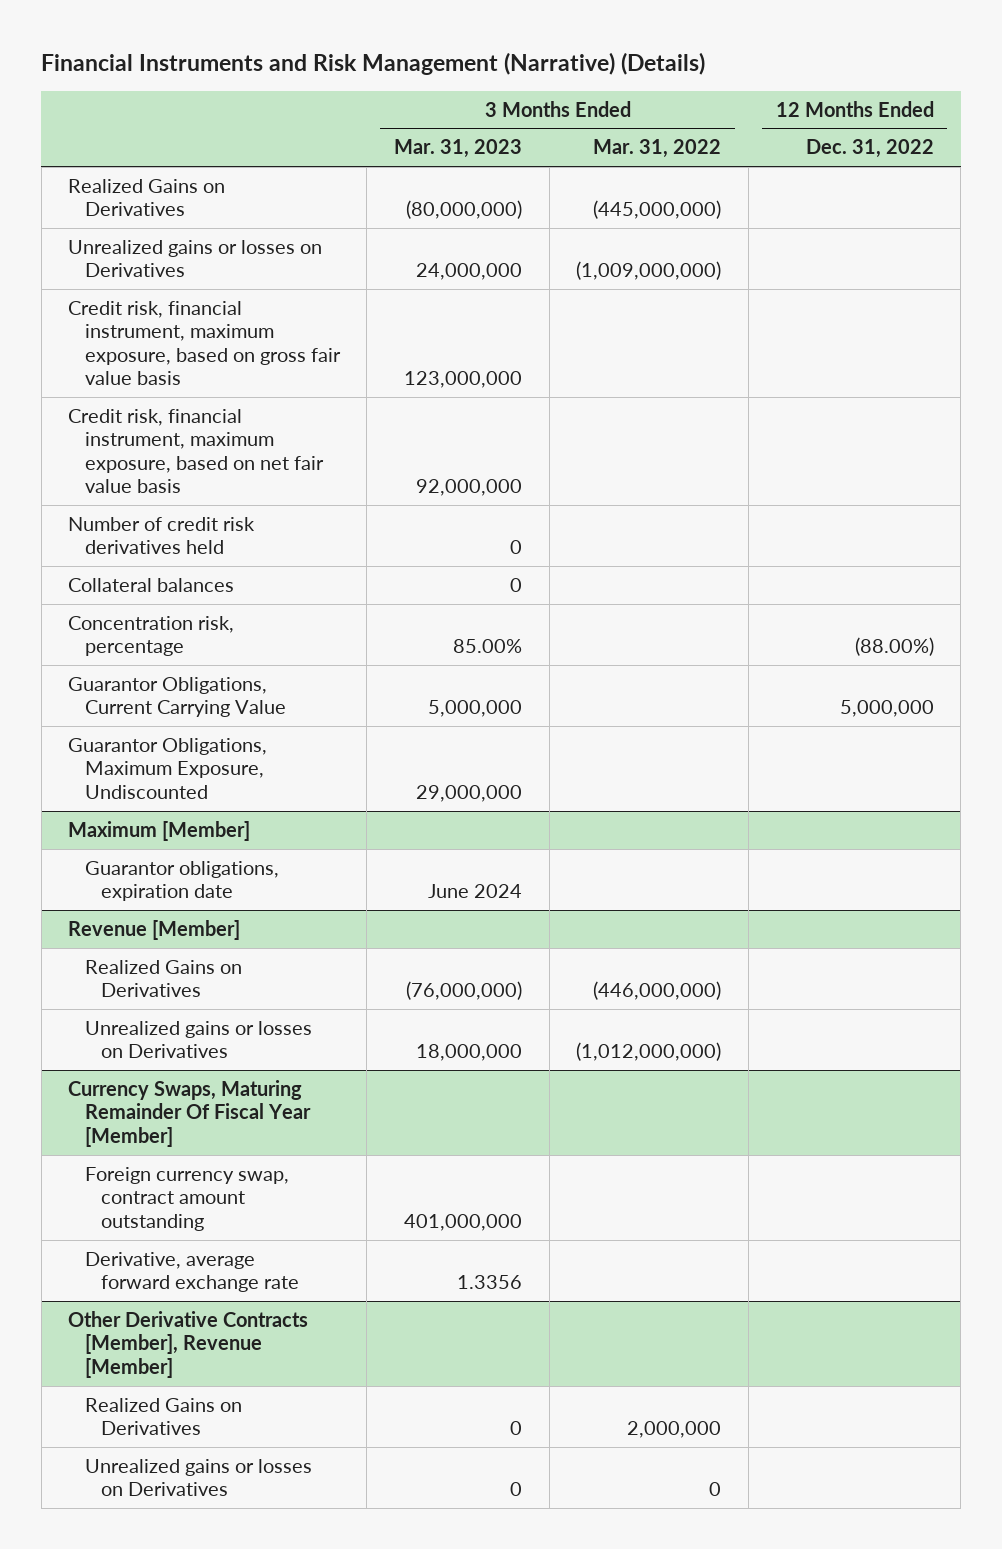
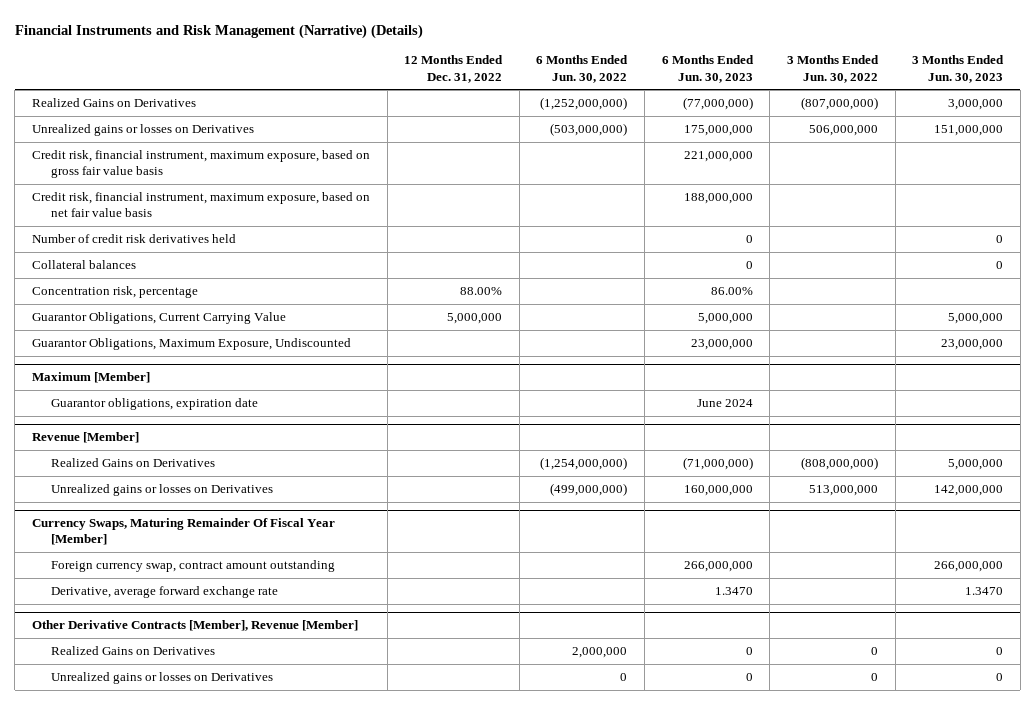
- | 3 Months Ended Mar. 31, 2023 | 3 Months Ended Mar. 31, 2022 | 12 Months Ended Dec. 31, 2022
+ | 12 Months Ended Dec. 31, 2022 | 6 Months Ended Jun. 30, 2022 | 6 Months Ended Jun. 30, 2023 | 3 Months Ended Jun. 30, 2022 | 3 Months Ended Jun. 30, 2023
- Concentration risk, percentage | 85.00% | | (88.00%)
+ Concentration risk, percentage | 88.00% | | 86.00% | |

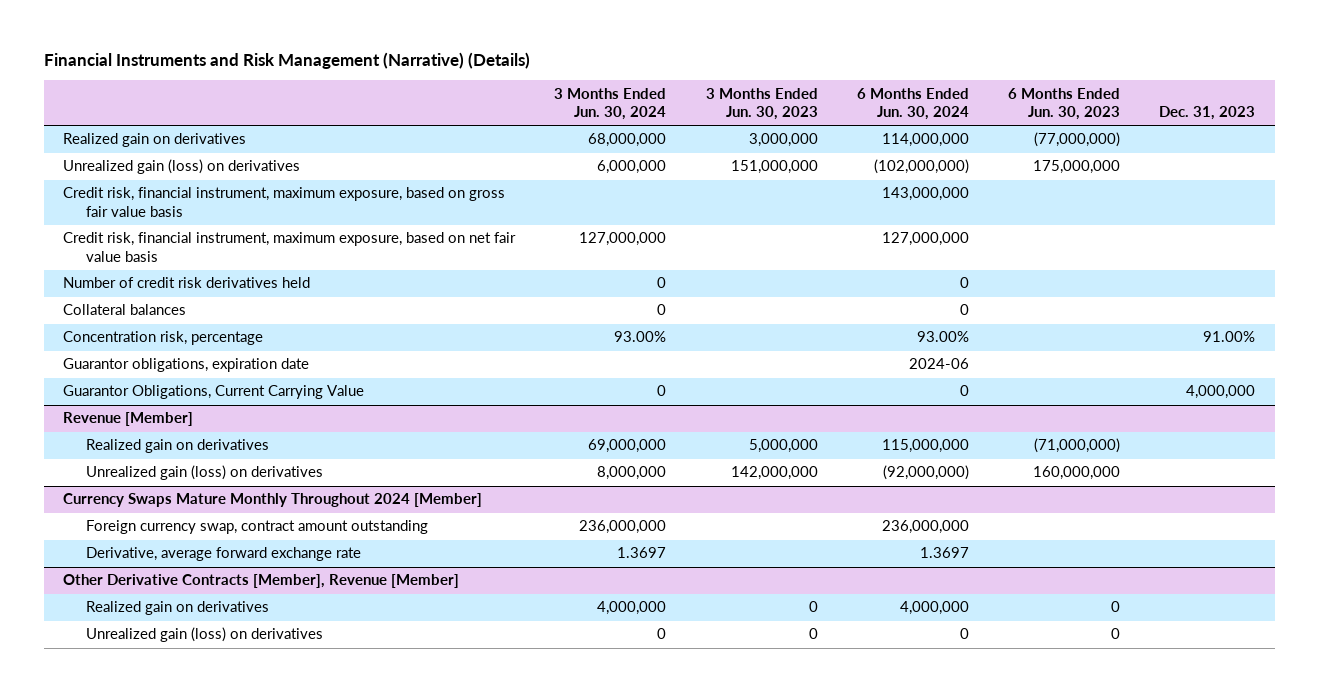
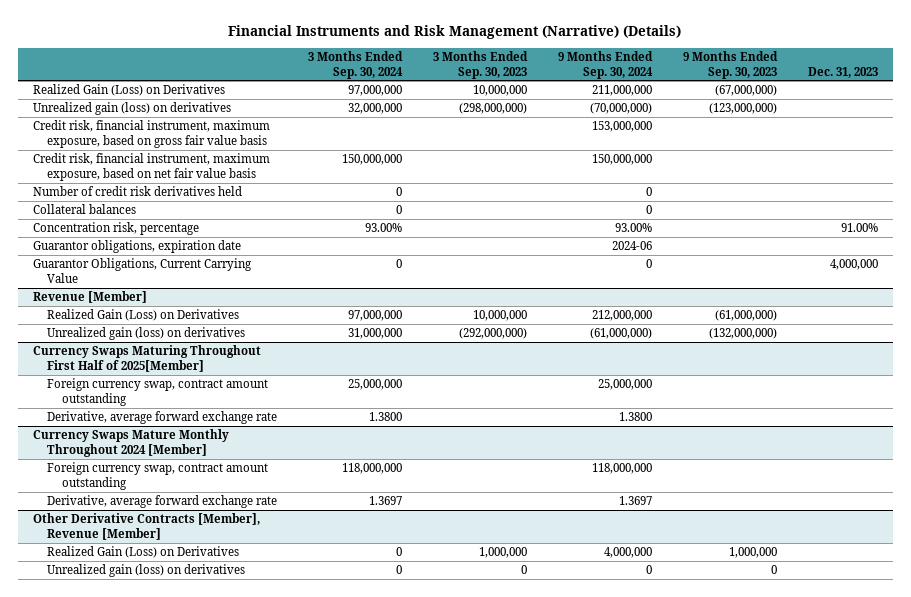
- | 3 Months Ended Jun. 30, 2024 | 3 Months Ended Jun. 30, 2023 | 6 Months Ended Jun. 30, 2024 | 6 Months Ended Jun. 30, 2023 | Dec. 31, 2023
+ | 3 Months Ended Sep. 30, 2024 | 3 Months Ended Sep. 30, 2023 | 9 Months Ended Sep. 30, 2024 | 9 Months Ended Sep. 30, 2023 | Dec. 31, 2023
- Realized gain on derivatives | 68,000,000 | 3,000,000 | 114,000,000 | (77,000,000) |
+ Realized Gain (Loss) on Derivatives | 97,000,000 | 10,000,000 | 211,000,000 | (67,000,000) |
@ Revenue [Member]
- Realized gain on derivatives | 69,000,000 | 5,000,000 | 115,000,000 | (71,000,000) |
+ Realized Gain (Loss) on Derivatives | 97,000,000 | 10,000,000 | 212,000,000 | (61,000,000) |
+ Currency Swaps Maturing Throughout First Half of 2025[Member]
+ Foreign currency swap, contract amount outstanding | 25,000,000 | | 25,000,000 | |
+ Derivative, average forward exchange rate | 1.3800 | | 1.3800 | |
@ Other Derivative Contracts [Member], Revenue [Member]
- Realized gain on derivatives | 4,000,000 | 0 | 4,000,000 | 0 |
+ Realized Gain (Loss) on Derivatives | 0 | 1,000,000 | 4,000,000 | 1,000,000 |

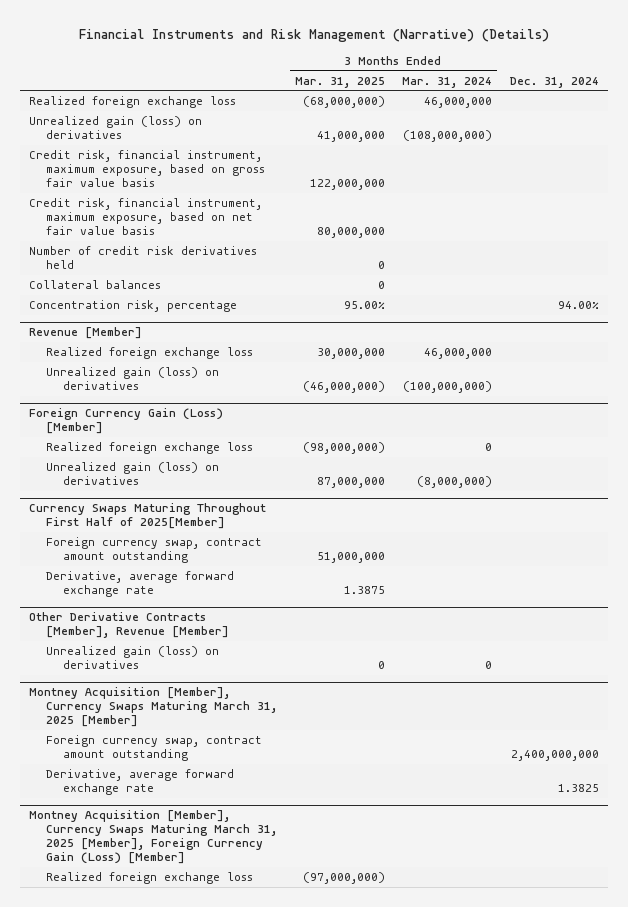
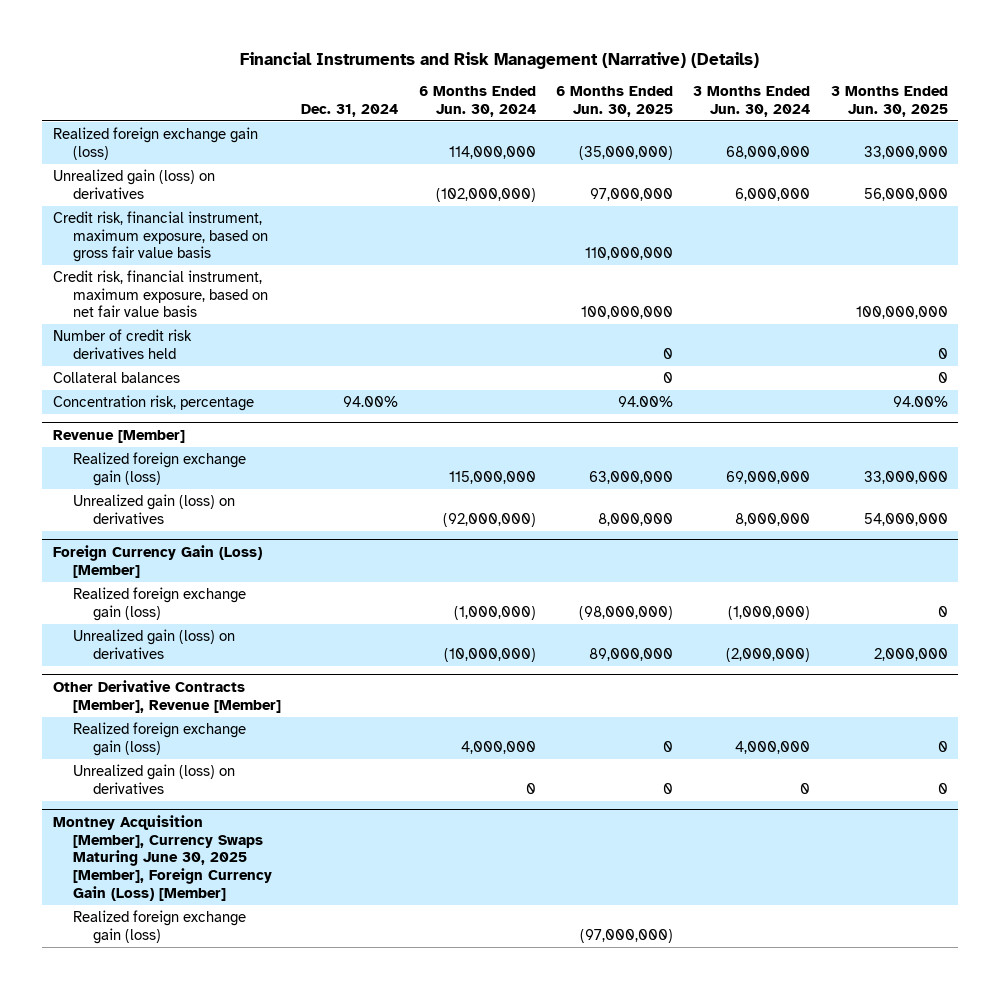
- | 3 Months Ended Mar. 31, 2025 | 3 Months Ended Mar. 31, 2024 | Dec. 31, 2024
+ | Dec. 31, 2024 | 6 Months Ended Jun. 30, 2024 | 6 Months Ended Jun. 30, 2025 | 3 Months Ended Jun. 30, 2024 | 3 Months Ended Jun. 30, 2025
- Realized foreign exchange loss | (68,000,000) | 46,000,000 |
+ Realized foreign exchange gain (loss) | | 114,000,000 | (35,000,000) | 68,000,000 | 33,000,000
@ Revenue [Member]
- Realized foreign exchange loss | 30,000,000 | 46,000,000 |
+ Realized foreign exchange gain (loss) | | 115,000,000 | 63,000,000 | 69,000,000 | 33,000,000
@ Foreign Currency Gain (Loss) [Member]
- Realized foreign exchange loss | (98,000,000) | 0 |
+ Realized foreign exchange gain (loss) | | (1,000,000) | (98,000,000) | (1,000,000) | 0
- Currency Swaps Maturing Throughout First Half of 2025[Member]
- Foreign currency swap, contract amount outstanding | 51,000,000 | |
- Derivative, average forward exchange rate | 1.3875 | |
@ Other Derivative Contracts [Member], Revenue [Member]
+ Realized foreign exchange gain (loss) | | 4,000,000 | 0 | 4,000,000 | 0
- Montney Acquisition [Member], Currency Swaps Maturing March 31, 2025 [Member]
- Foreign currency swap, contract amount outstanding | | | 2,400,000,000
- Derivative, average forward exchange rate | | | 1.3825
- Montney Acquisition [Member], Currency Swaps Maturing March 31, 2025 [Member], Foreign Currency Gain (Loss) [Member]
- Realized foreign exchange loss | (97,000,000) | |
+ Montney Acquisition [Member], Currency Swaps Maturing June 30, 2025 [Member], Foreign Currency Gain (Loss) [Member]
+ Realized foreign exchange gain (loss) | | | (97,000,000) | |

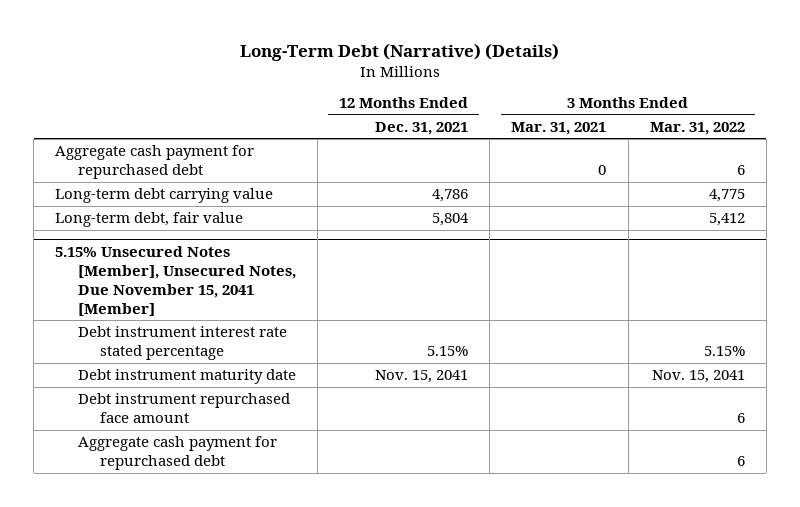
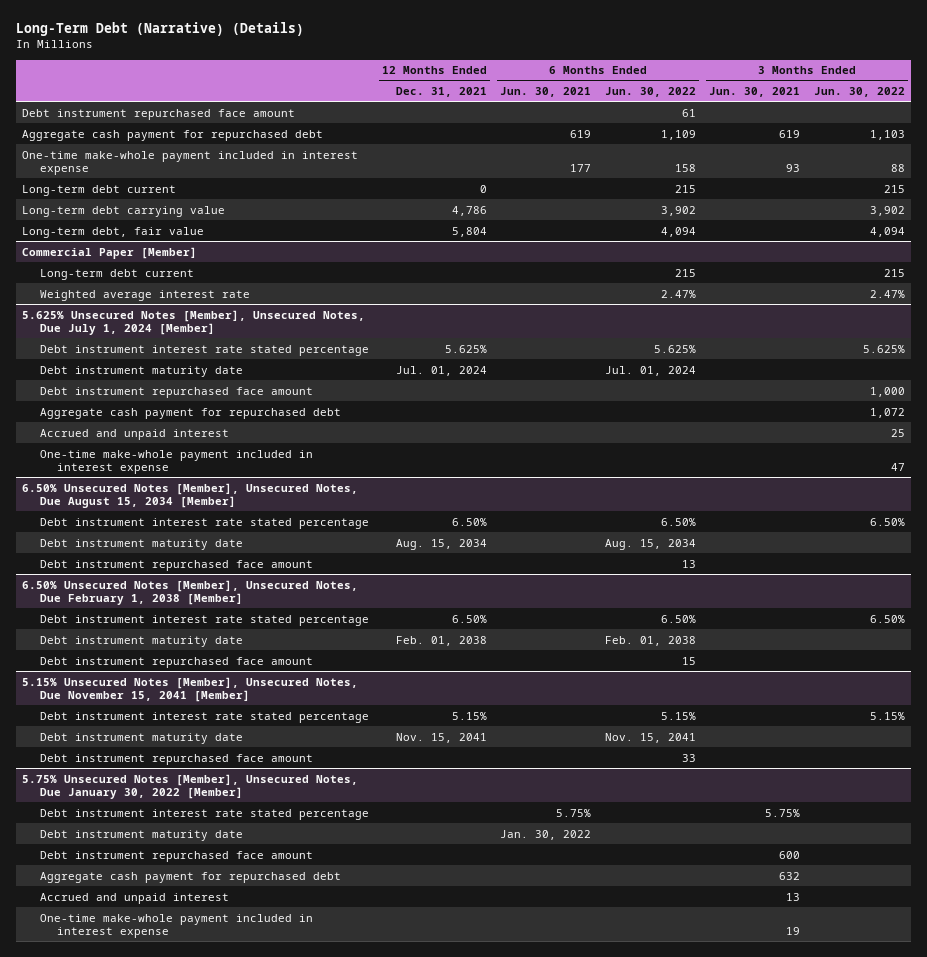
- | 12 Months Ended Dec. 31, 2021 | 3 Months Ended Mar. 31, 2021 | 3 Months Ended Mar. 31, 2022
+ | 12 Months Ended Dec. 31, 2021 | 6 Months Ended Jun. 30, 2021 | 6 Months Ended Jun. 30, 2022 | 3 Months Ended Jun. 30, 2021 | 3 Months Ended Jun. 30, 2022
+ Debt instrument repurchased face amount | | | 61 | |
+ One-time make-whole payment included in interest expense | | 177 | 158 | 93 | 88
+ Long-term debt current | 0 | | 215 | | 215
+ Commercial Paper [Member]
+ Long-term debt current | | | 215 | | 215
+ Weighted average interest rate | | | 2.47% | | 2.47%
+ 5.625% Unsecured Notes [Member], Unsecured Notes, Due July 1, 2024 [Member]
+ Debt instrument interest rate stated percentage | 5.625% | | 5.625% | | 5.625%
+ Debt instrument maturity date | Jul. 01, 2024 | | Jul. 01, 2024 | |
+ Debt instrument repurchased face amount | | | | | 1,000
+ Aggregate cash payment for repurchased debt | | | | | 1,072
+ Accrued and unpaid interest | | | | | 25
+ One-time make-whole payment included in interest expense | | | | | 47
+ 6.50% Unsecured Notes [Member], Unsecured Notes, Due August 15, 2034 [Member]
+ Debt instrument interest rate stated percentage | 6.50% | | 6.50% | | 6.50%
+ Debt instrument maturity date | Aug. 15, 2034 | | Aug. 15, 2034 | |
+ Debt instrument repurchased face amount | | | 13 | |
+ 6.50% Unsecured Notes [Member], Unsecured Notes, Due February 1, 2038 [Member]
+ Debt instrument interest rate stated percentage | 6.50% | | 6.50% | | 6.50%
+ Debt instrument maturity date | Feb. 01, 2038 | | Feb. 01, 2038 | |
+ Debt instrument repurchased face amount | | | 15 | |
@ 5.15% Unsecured Notes [Member], Unsecured Notes, Due November 15, 2041 [Member]
- Aggregate cash payment for repurchased debt | | | 6
+ 5.75% Unsecured Notes [Member], Unsecured Notes, Due January 30, 2022 [Member]
+ Debt instrument interest rate stated percentage | | 5.75% | | 5.75% |
+ Debt instrument maturity date | | Jan. 30, 2022 | | |
+ Debt instrument repurchased face amount | | | | 600 |
+ Aggregate cash payment for repurchased debt | | | | 632 |
+ Accrued and unpaid interest | | | | 13 |
+ One-time make-whole payment included in interest expense | | | | 19 |

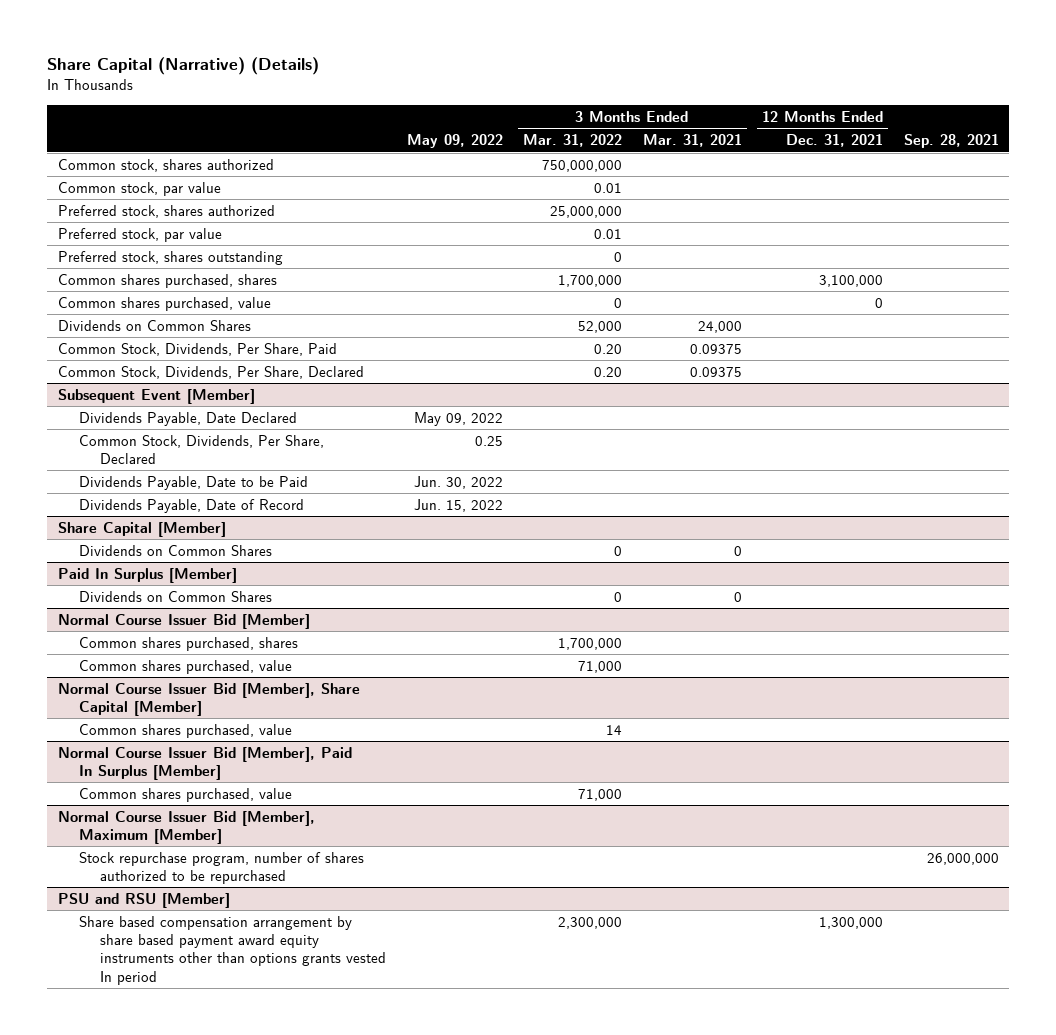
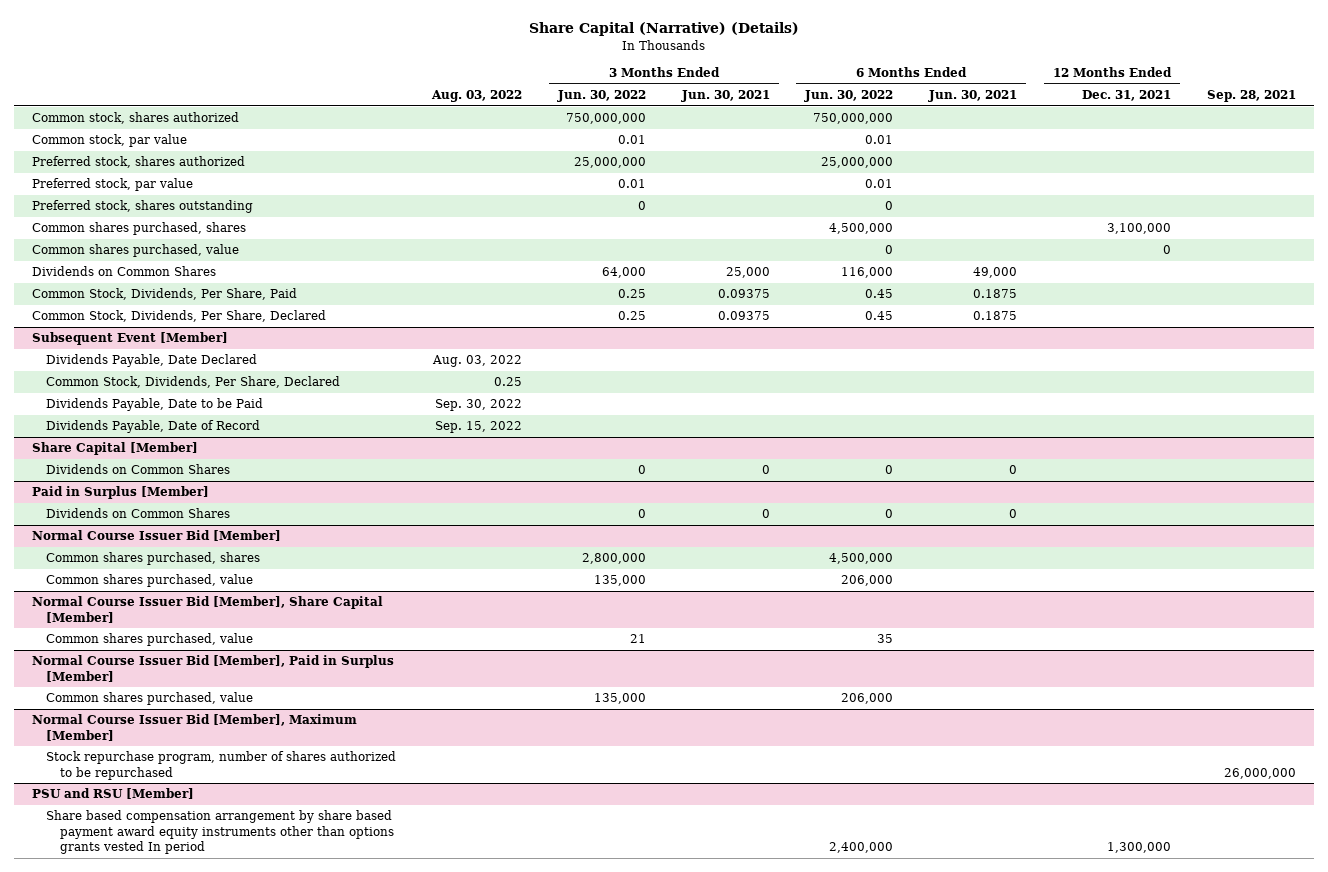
- | May 09, 2022 | 3 Months Ended Mar. 31, 2022 | 3 Months Ended Mar. 31, 2021 | 12 Months Ended Dec. 31, 2021 | Sep. 28, 2021
+ | Aug. 03, 2022 | 3 Months Ended Jun. 30, 2022 | 3 Months Ended Jun. 30, 2021 | 6 Months Ended Jun. 30, 2022 | 6 Months Ended Jun. 30, 2021 | 12 Months Ended Dec. 31, 2021 | Sep. 28, 2021
- Paid In Surplus [Member]
+ Paid in Surplus [Member]
- Normal Course Issuer Bid [Member], Paid In Surplus [Member]
+ Normal Course Issuer Bid [Member], Paid in Surplus [Member]

